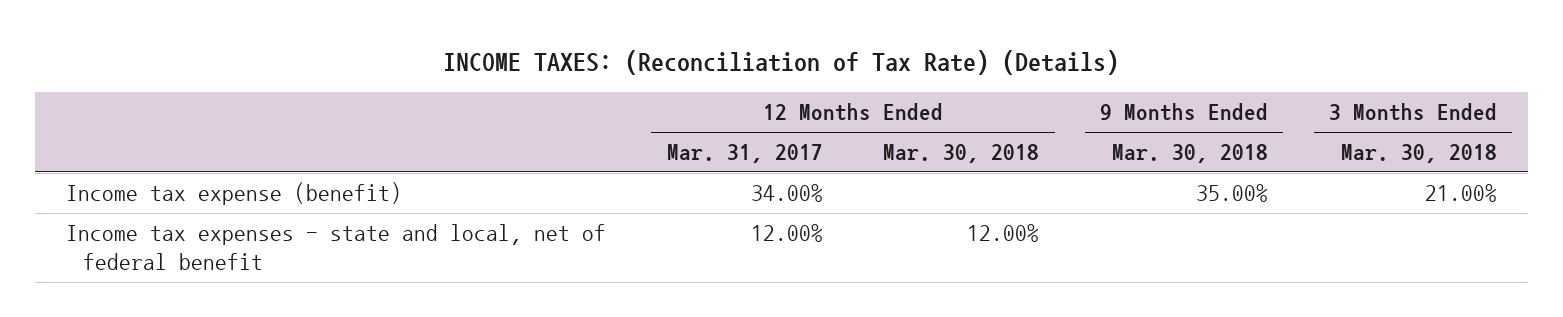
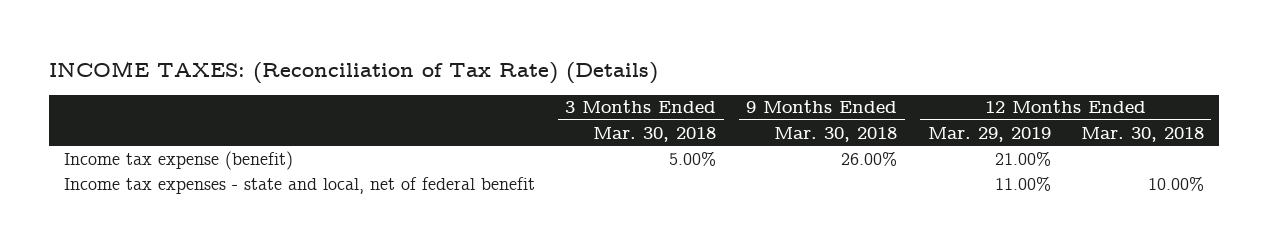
- | 12 Months Ended Mar. 31, 2017 | 12 Months Ended Mar. 30, 2018 | 9 Months Ended Mar. 30, 2018 | 3 Months Ended Mar. 30, 2018
+ | 3 Months Ended Mar. 30, 2018 | 9 Months Ended Mar. 30, 2018 | 12 Months Ended Mar. 29, 2019 | 12 Months Ended Mar. 30, 2018
- Income tax expense (benefit) | 34.00% | | 35.00% | 21.00%
- Income tax expenses - state and local, net of federal benefit | 12.00% | 12.00% | |
+ Income tax expense (benefit) | 5.00% | 26.00% | 21.00% |
+ Income tax expenses - state and local, net of federal benefit | | | 11.00% | 10.00%

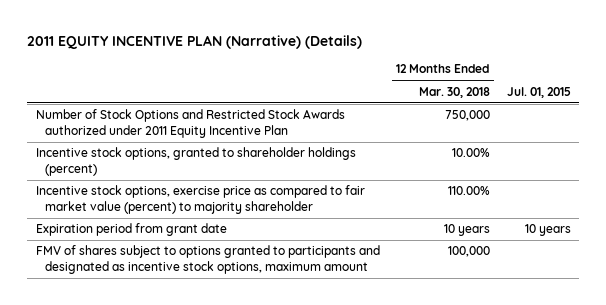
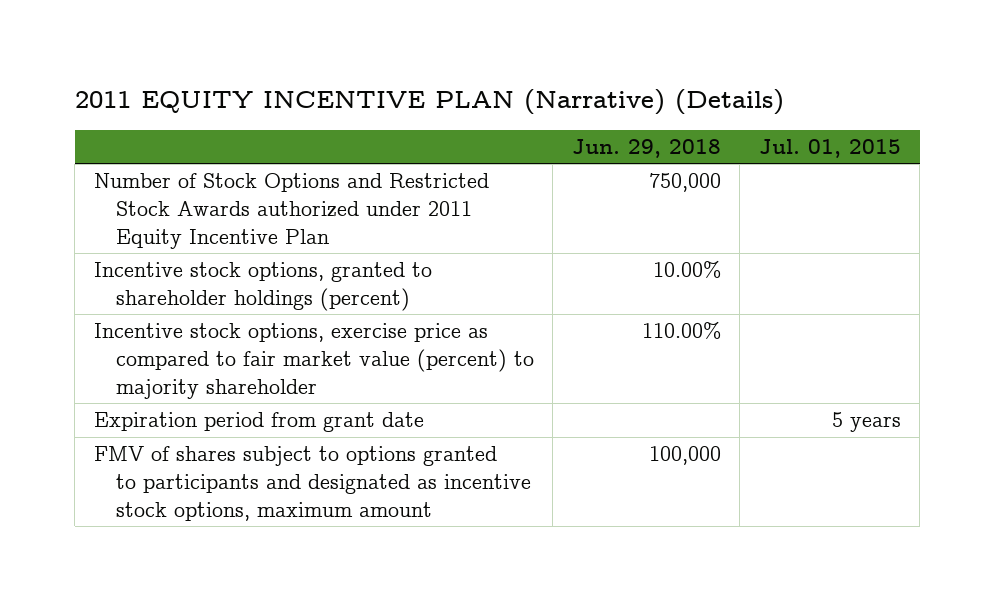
- | 12 Months Ended Mar. 30, 2018 | Jul. 01, 2015
+ | Jun. 29, 2018 | Jul. 01, 2015
- Expiration period from grant date | 10 years | 10 years
+ Expiration period from grant date | | 5 years

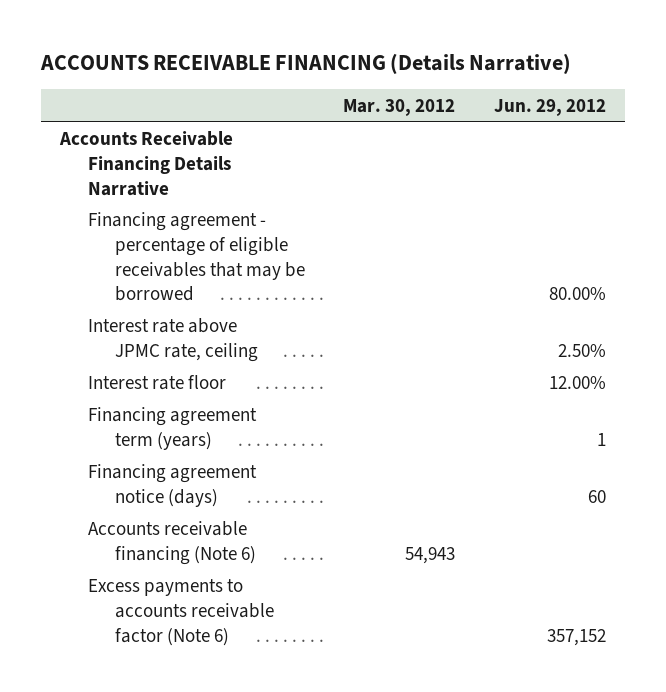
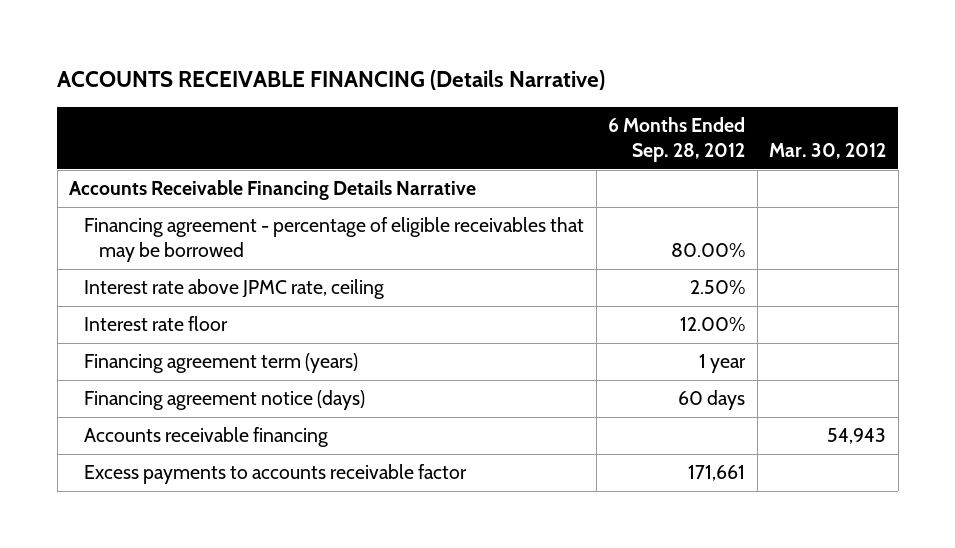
- | Mar. 30, 2012 | Jun. 29, 2012
+ | 6 Months Ended Sep. 28, 2012 | Mar. 30, 2012
- Accounts receivable financing (Note 6) | 54,943 |
- Excess payments to accounts receivable factor (Note 6) | | 357,152
+ Accounts receivable financing | | 54,943
+ Excess payments to accounts receivable factor | 171,661 |

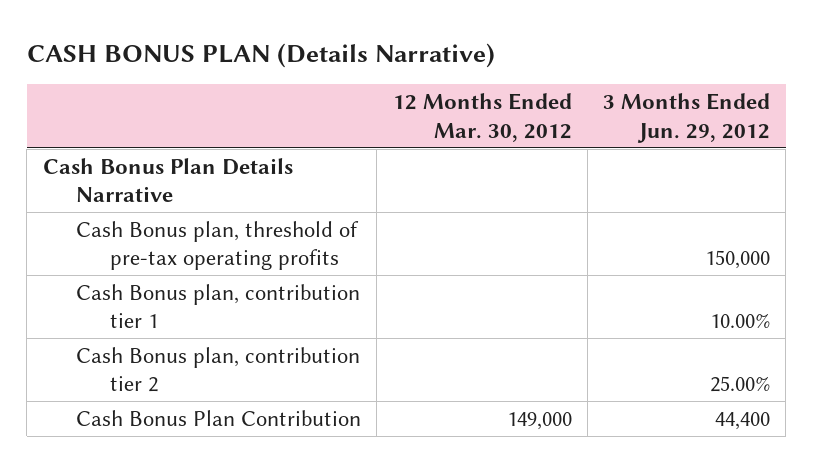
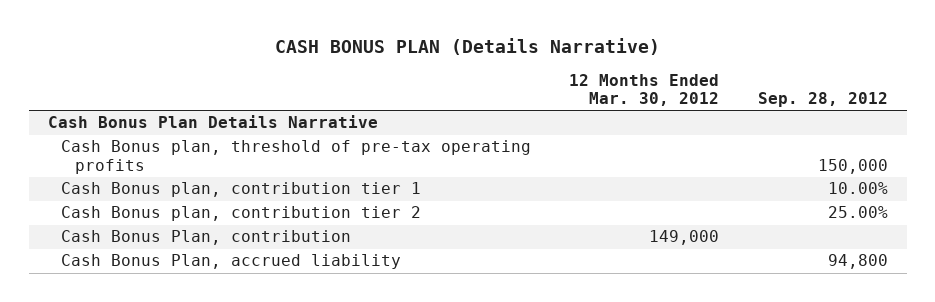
- | 12 Months Ended Mar. 30, 2012 | 3 Months Ended Jun. 29, 2012
+ | 12 Months Ended Mar. 30, 2012 | Sep. 28, 2012
- Cash Bonus Plan Contribution | 149,000 | 44,400
+ Cash Bonus Plan, contribution | 149,000 |
+ Cash Bonus Plan, accrued liability | | 94,800

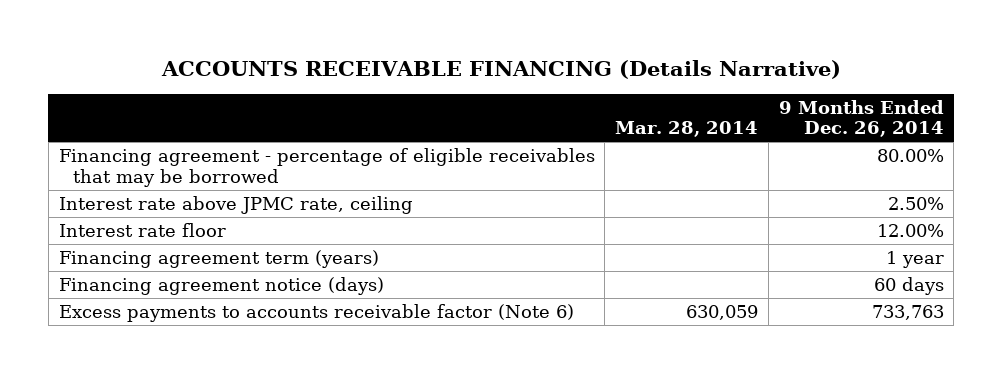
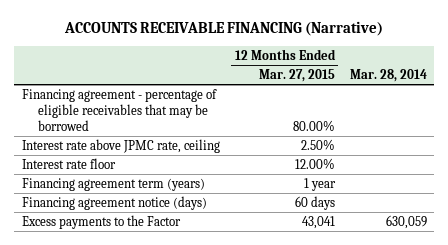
- ACCOUNTS RECEIVABLE FINANCING (Details Narrative)
+ ACCOUNTS RECEIVABLE FINANCING (Narrative)
- | Mar. 28, 2014 | 9 Months Ended Dec. 26, 2014
+ | 12 Months Ended Mar. 27, 2015 | Mar. 28, 2014
- Excess payments to accounts receivable factor (Note 6) | 630,059 | 733,763
+ Excess payments to the Factor | 43,041 | 630,059

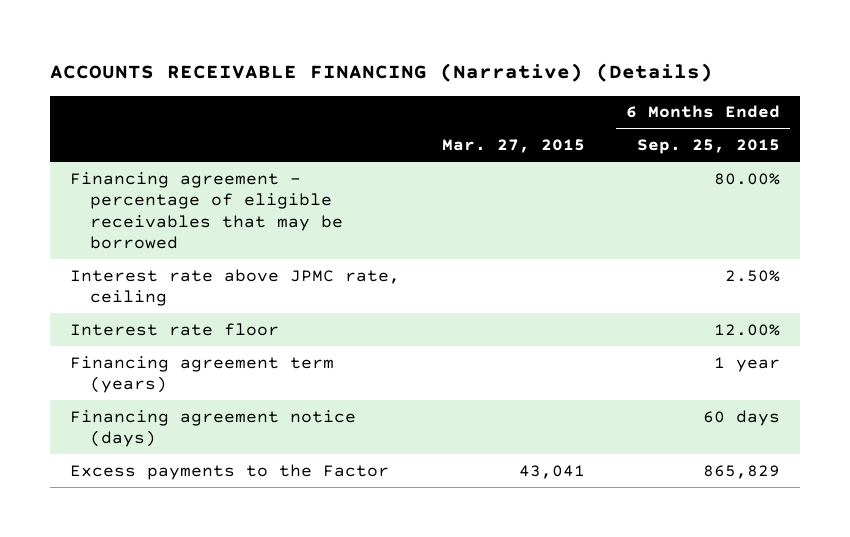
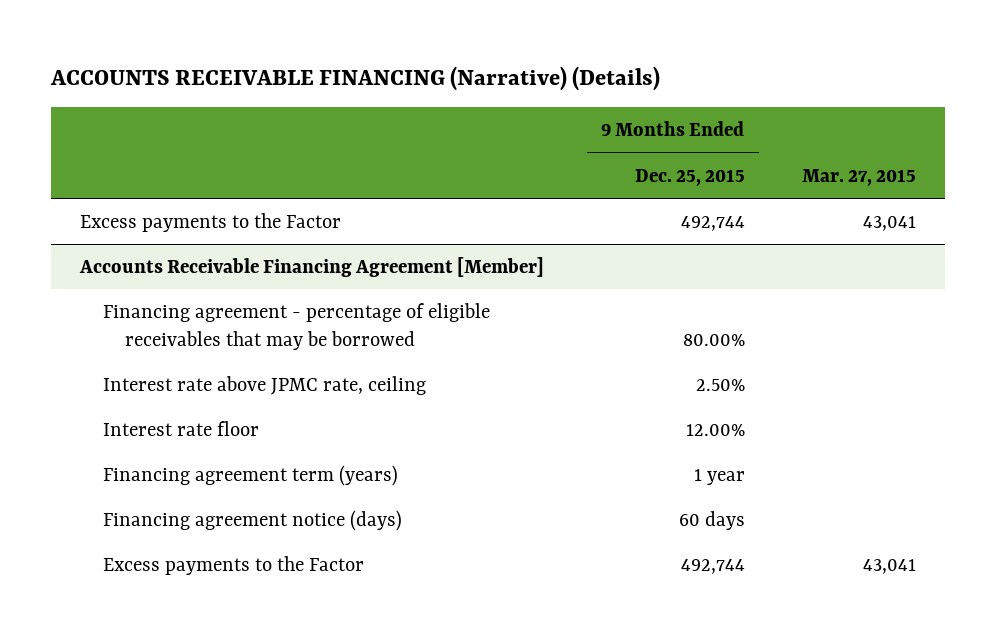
- | Mar. 27, 2015 | 6 Months Ended Sep. 25, 2015
+ | 9 Months Ended Dec. 25, 2015 | Mar. 27, 2015
- Financing agreement - percentage of eligible receivables that may be borrowed | | 80.00%
- Interest rate above JPMC rate, ceiling | | 2.50%
- Interest rate floor | | 12.00%
- Financing agreement term (years) | | 1 year
- Financing agreement notice (days) | | 60 days
+ Accounts Receivable Financing Agreement [Member]
+ Financing agreement - percentage of eligible receivables that may be borrowed | 80.00% |
+ Interest rate above JPMC rate, ceiling | 2.50% |
+ Interest rate floor | 12.00% |
+ Financing agreement term (years) | 1 year |
+ Financing agreement notice (days) | 60 days |
+ Excess payments to the Factor | 492,744 | 43,041

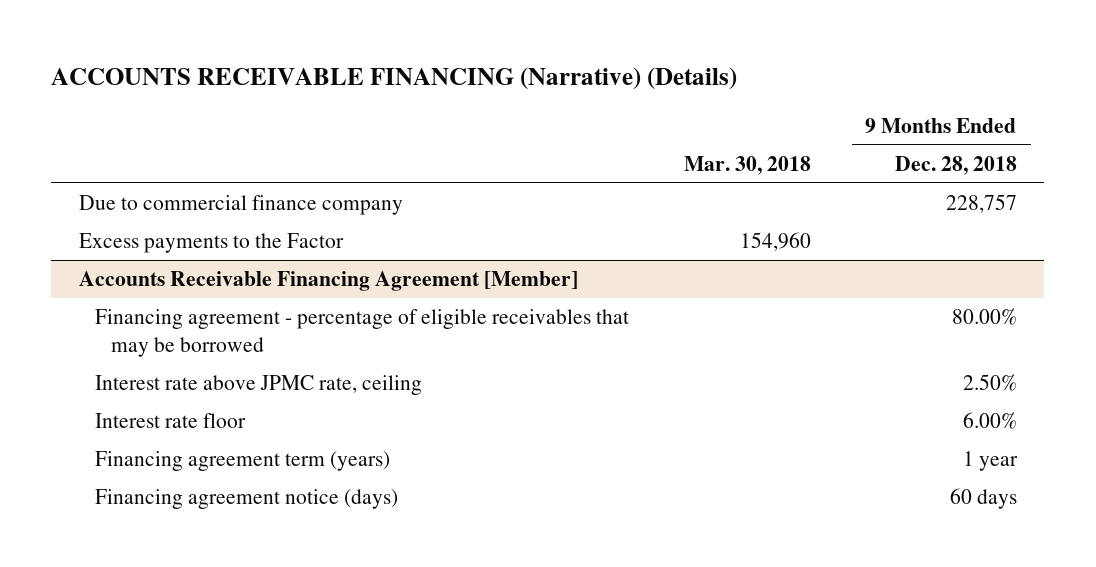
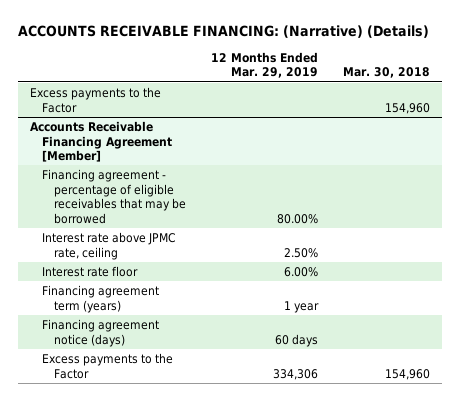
- ACCOUNTS RECEIVABLE FINANCING (Narrative) (Details)
+ ACCOUNTS RECEIVABLE FINANCING: (Narrative) (Details)
- | Mar. 30, 2018 | 9 Months Ended Dec. 28, 2018
+ | 12 Months Ended Mar. 29, 2019 | Mar. 30, 2018
- Due to commercial finance company | | 228,757
@ Accounts Receivable Financing Agreement [Member]
+ Excess payments to the Factor | 334,306 | 154,960

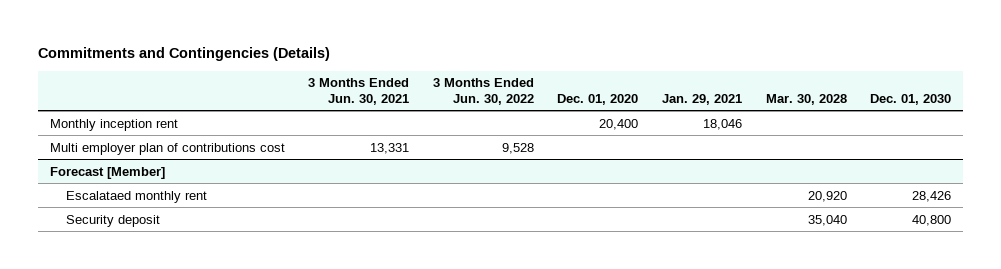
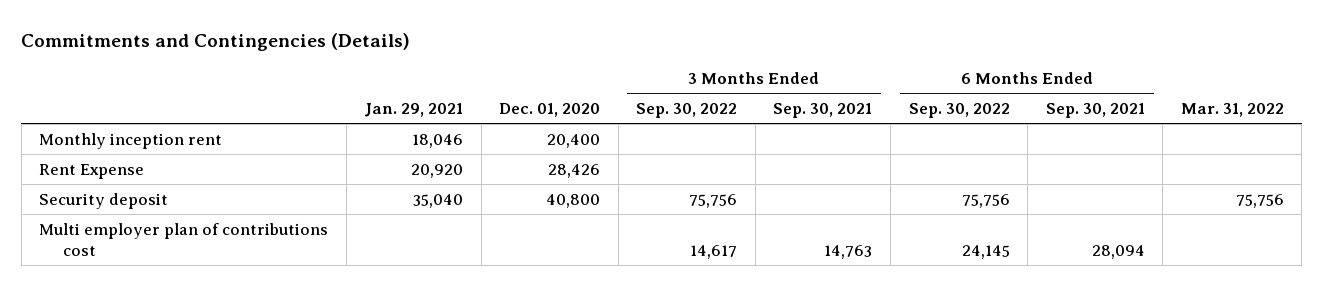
- | 3 Months Ended Jun. 30, 2021 | 3 Months Ended Jun. 30, 2022 | Dec. 01, 2020 | Jan. 29, 2021 | Mar. 30, 2028 | Dec. 01, 2030
+ | Jan. 29, 2021 | Dec. 01, 2020 | 3 Months Ended Sep. 30, 2022 | 3 Months Ended Sep. 30, 2021 | 6 Months Ended Sep. 30, 2022 | 6 Months Ended Sep. 30, 2021 | Mar. 31, 2022
+ Rent Expense | 20,920 | 28,426 | | | | |
+ Security deposit | 35,040 | 40,800 | 75,756 | | 75,756 | | 75,756
- Forecast [Member]
- Escalataed monthly rent | | | | | 20,920 | 28,426
- Security deposit | | | | | 35,040 | 40,800

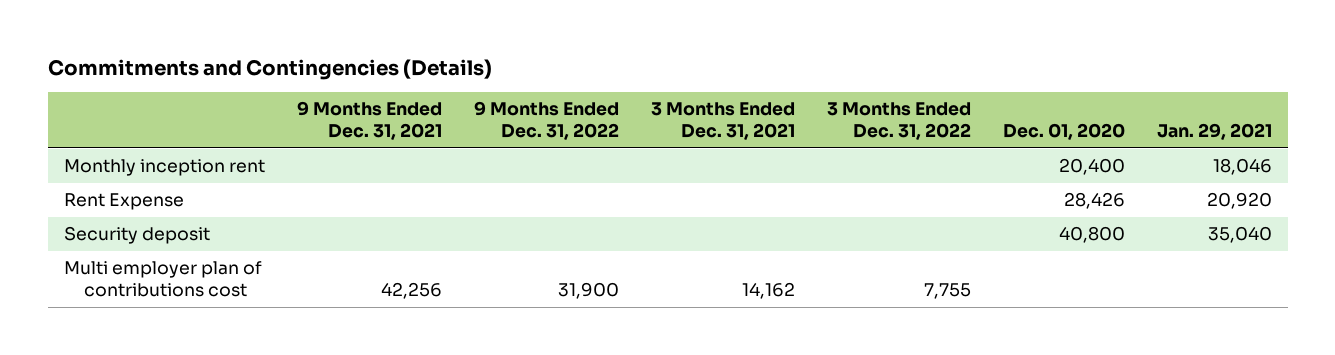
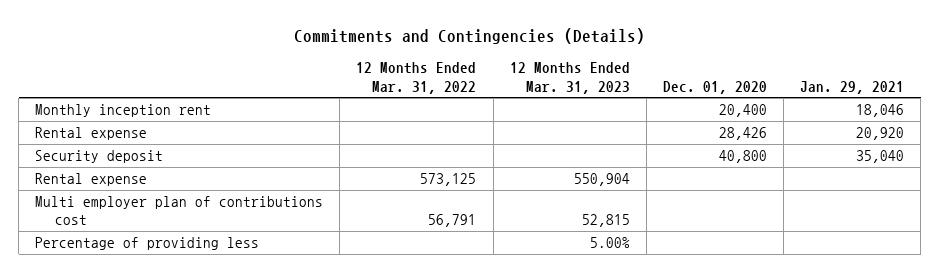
- | 9 Months Ended Dec. 31, 2021 | 9 Months Ended Dec. 31, 2022 | 3 Months Ended Dec. 31, 2021 | 3 Months Ended Dec. 31, 2022 | Dec. 01, 2020 | Jan. 29, 2021
+ | 12 Months Ended Mar. 31, 2022 | 12 Months Ended Mar. 31, 2023 | Dec. 01, 2020 | Jan. 29, 2021
- Rent Expense | | | | | 28,426 | 20,920
+ Rental expense | | | 28,426 | 20,920
+ Rental expense | 573,125 | 550,904 | |
+ Percentage of providing less | | 5.00% | |

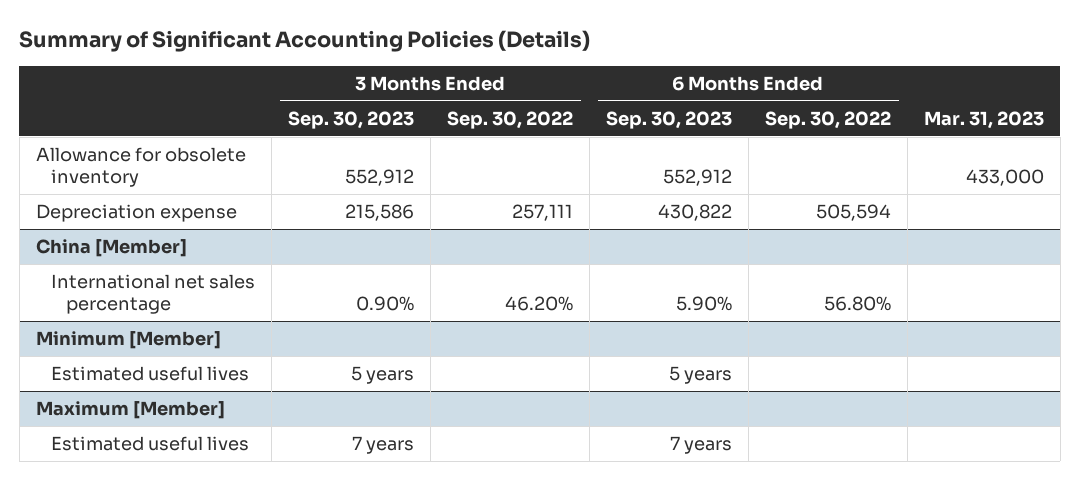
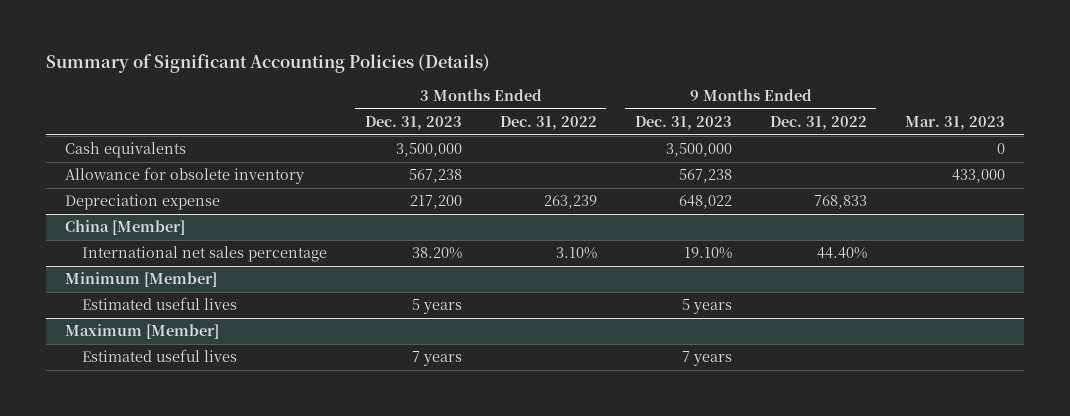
- | 3 Months Ended Sep. 30, 2023 | 3 Months Ended Sep. 30, 2022 | 6 Months Ended Sep. 30, 2023 | 6 Months Ended Sep. 30, 2022 | Mar. 31, 2023
+ | 3 Months Ended Dec. 31, 2023 | 3 Months Ended Dec. 31, 2022 | 9 Months Ended Dec. 31, 2023 | 9 Months Ended Dec. 31, 2022 | Mar. 31, 2023
+ Cash equivalents | 3,500,000 | | 3,500,000 | | 0

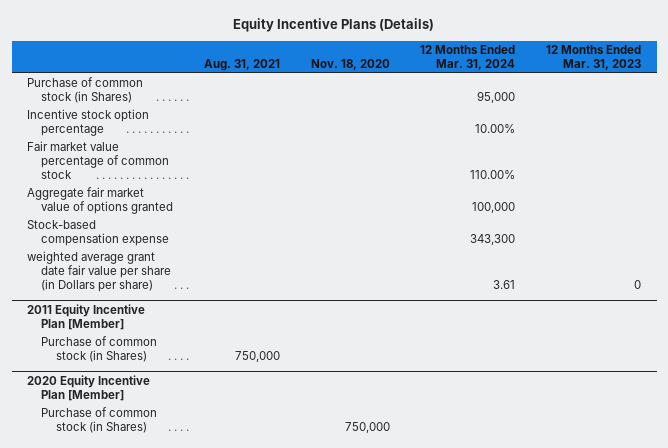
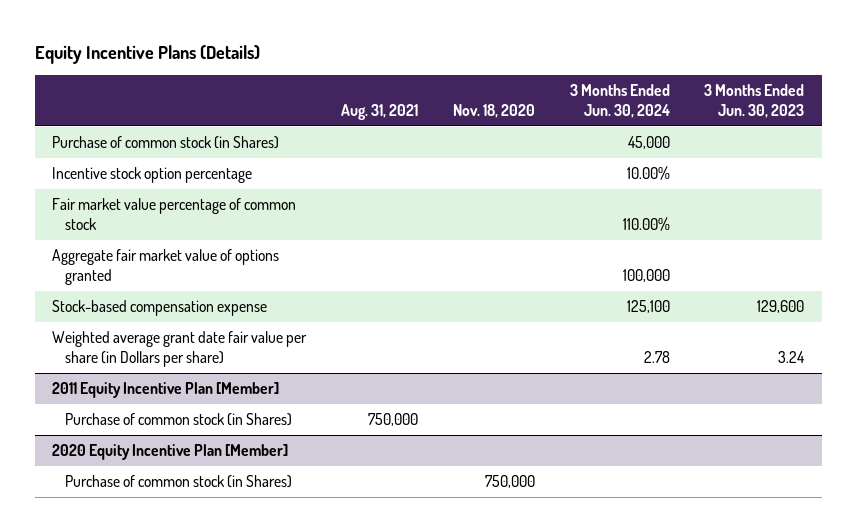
- | Aug. 31, 2021 | Nov. 18, 2020 | 12 Months Ended Mar. 31, 2024 | 12 Months Ended Mar. 31, 2023
+ | Aug. 31, 2021 | Nov. 18, 2020 | 3 Months Ended Jun. 30, 2024 | 3 Months Ended Jun. 30, 2023
- weighted average grant date fair value per share (in Dollars per share) | | | 3.61 | 0
+ Weighted average grant date fair value per share (in Dollars per share) | | | 2.78 | 3.24

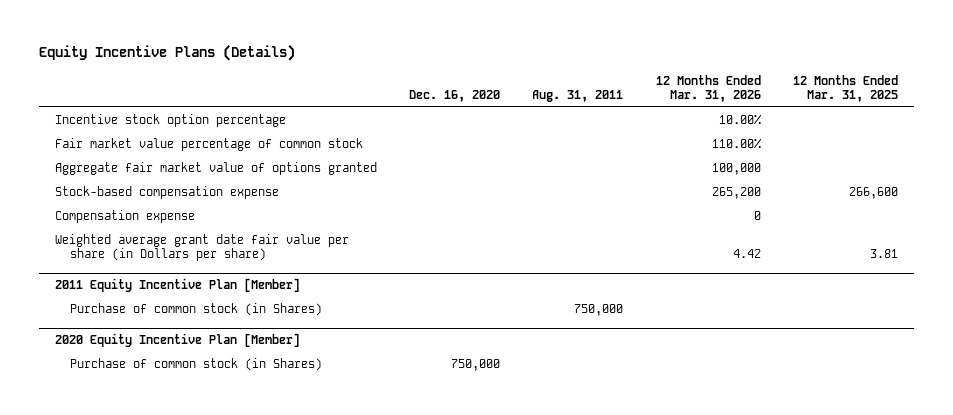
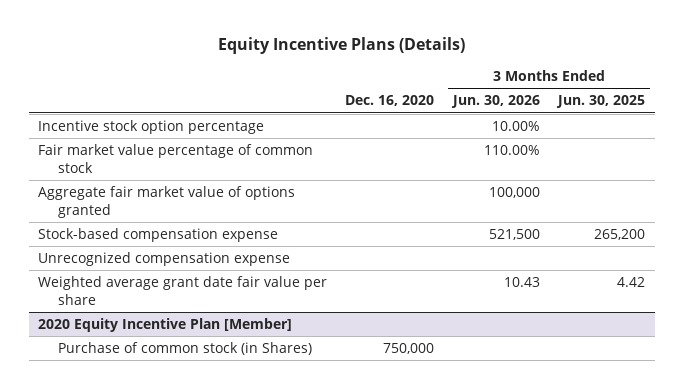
- | Dec. 16, 2020 | Aug. 31, 2011 | 12 Months Ended Mar. 31, 2026 | 12 Months Ended Mar. 31, 2025
+ | Dec. 16, 2020 | 3 Months Ended Jun. 30, 2026 | 3 Months Ended Jun. 30, 2025
- Compensation expense | | | 0 |
- Weighted average grant date fair value per share (in Dollars per share) | | | 4.42 | 3.81
- 2011 Equity Incentive Plan [Member]
- Purchase of common stock (in Shares) | | 750,000 | |
+ Unrecognized compensation expense
+ Weighted average grant date fair value per share | | 10.43 | 4.42

